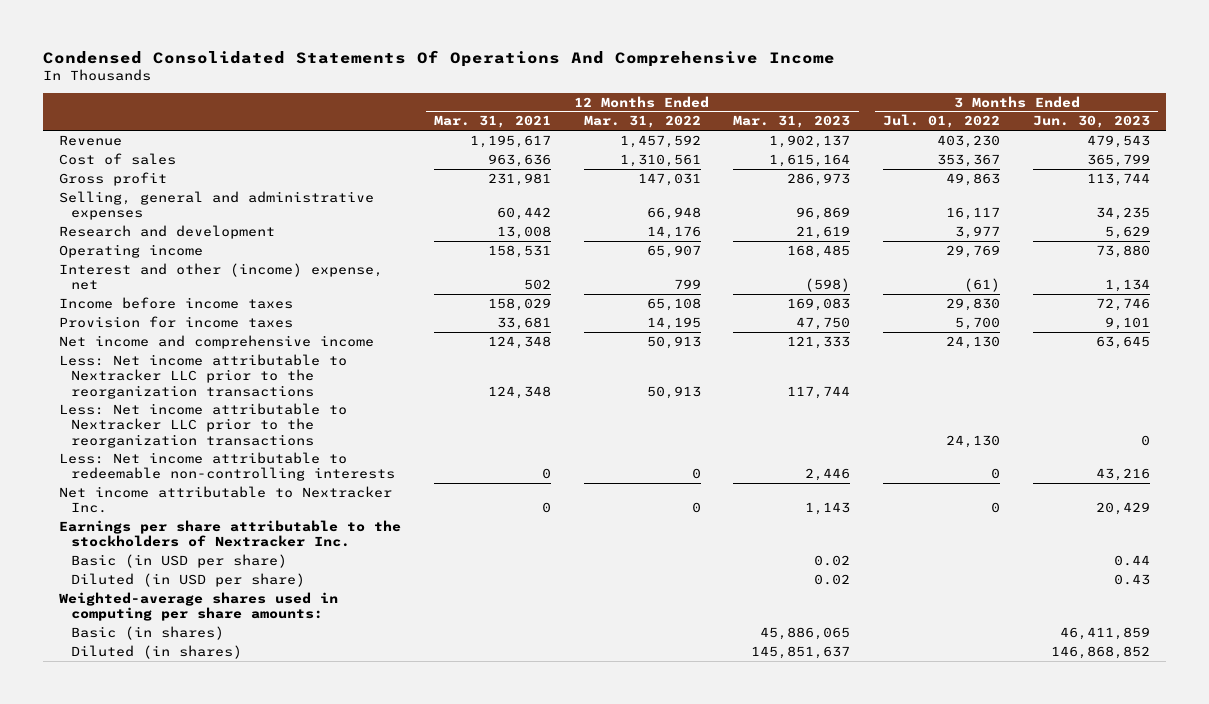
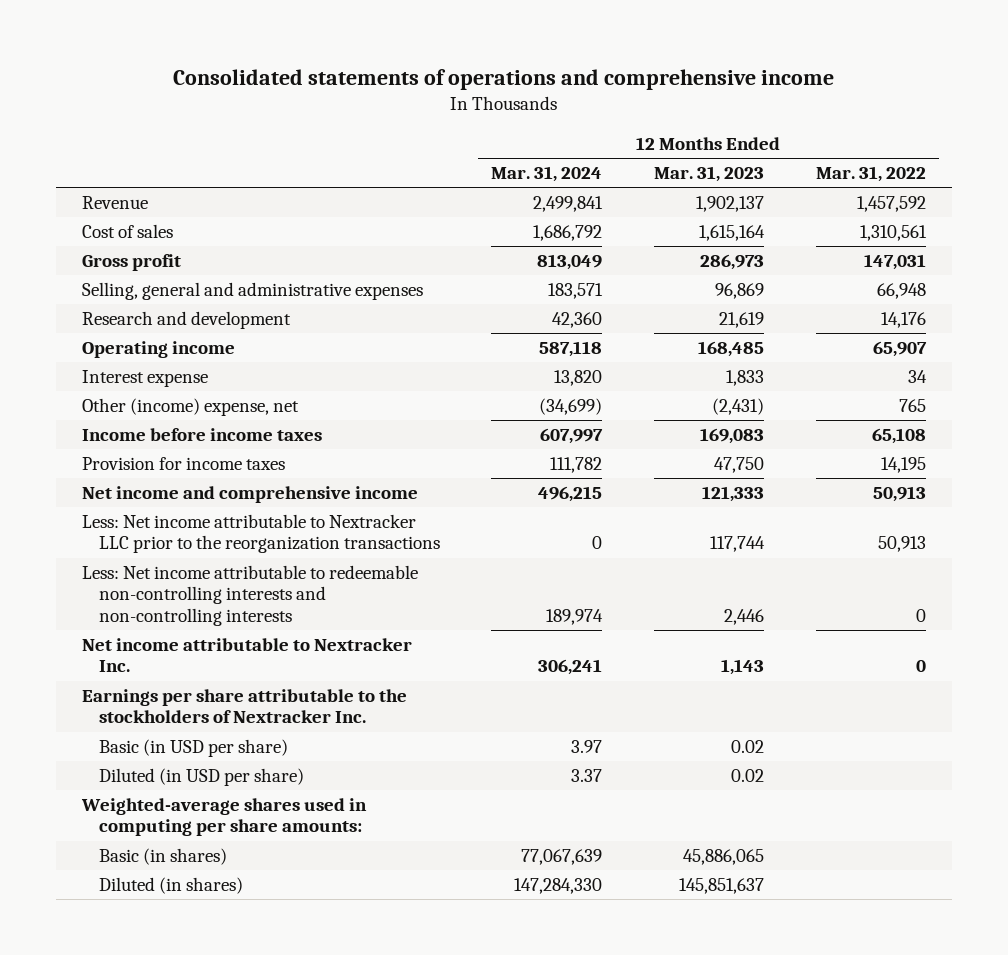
- Condensed Consolidated Statements Of Operations And Comprehensive Income
+ Consolidated statements of operations and comprehensive income
- | 12 Months Ended Mar. 31, 2021 | 12 Months Ended Mar. 31, 2022 | 12 Months Ended Mar. 31, 2023 | 3 Months Ended Jul. 01, 2022 | 3 Months Ended Jun. 30, 2023
+ | 12 Months Ended Mar. 31, 2024 | 12 Months Ended Mar. 31, 2023 | 12 Months Ended Mar. 31, 2022
- Interest and other (income) expense, net | 502 | 799 | (598) | (61) | 1,134
+ Interest expense | 13,820 | 1,833 | 34
+ Other (income) expense, net | (34,699) | (2,431) | 765
- Less: Net income attributable to Nextracker LLC prior to the reorganization transactions | | | | 24,130 | 0
- Less: Net income attributable to redeemable non-controlling interests | 0 | 0 | 2,446 | 0 | 43,216
+ Less: Net income attributable to redeemable non-controlling interests and non-controlling interests | 189,974 | 2,446 | 0

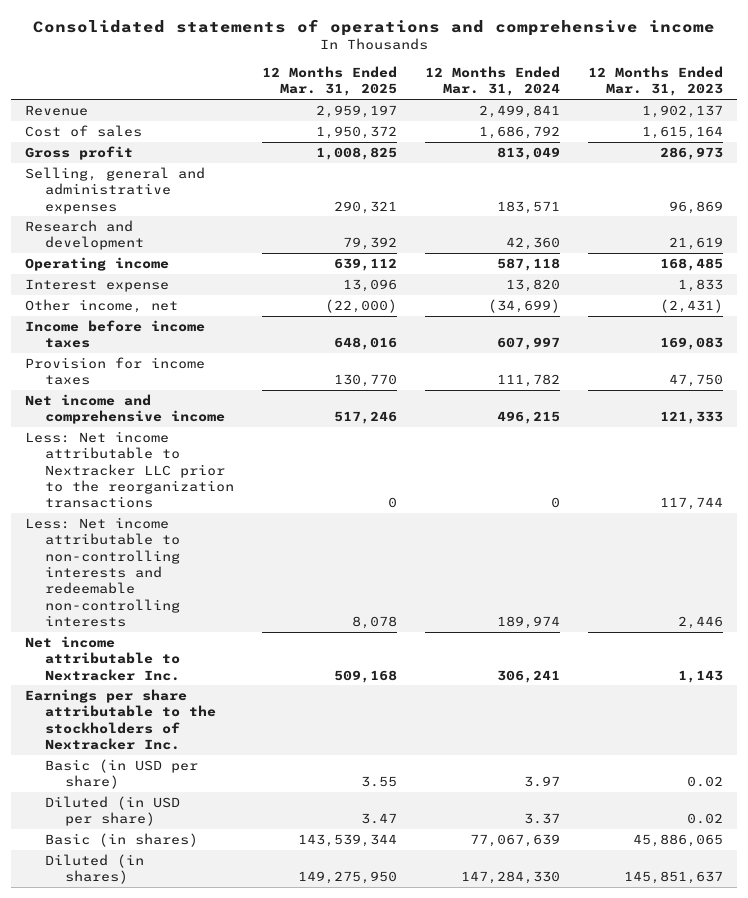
- | 12 Months Ended Mar. 31, 2024 | 12 Months Ended Mar. 31, 2023 | 12 Months Ended Mar. 31, 2022
+ | 12 Months Ended Mar. 31, 2025 | 12 Months Ended Mar. 31, 2024 | 12 Months Ended Mar. 31, 2023
- Other (income) expense, net | (34,699) | (2,431) | 765
+ Other income, net | (22,000) | (34,699) | (2,431)
- Less: Net income attributable to redeemable non-controlling interests and non-controlling interests | 189,974 | 2,446 | 0
+ Less: Net income attributable to non-controlling interests and redeemable non-controlling interests | 8,078 | 189,974 | 2,446
- Weighted-average shares used in computing per share amounts:

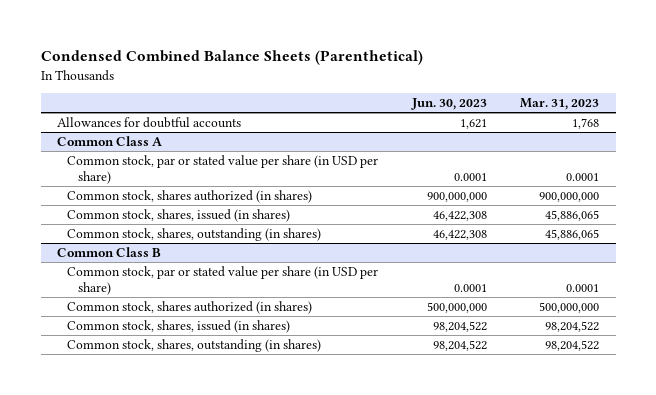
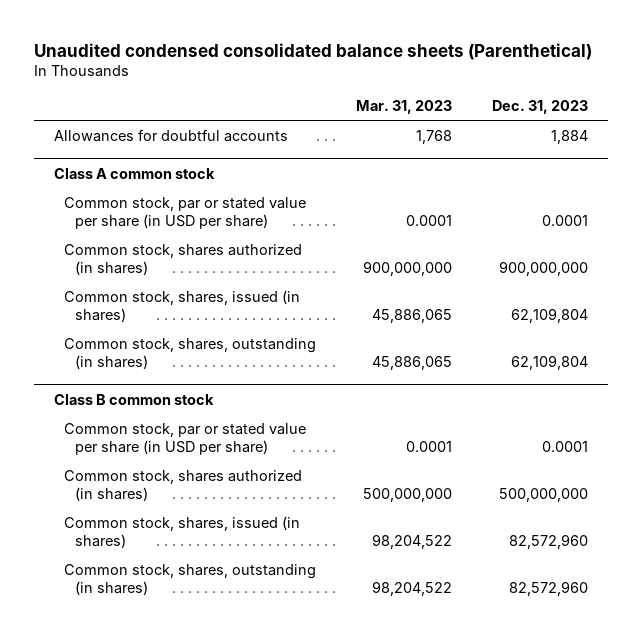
- Condensed Combined Balance Sheets (Parenthetical)
+ Unaudited condensed consolidated balance sheets (Parenthetical)
- | Jun. 30, 2023 | Mar. 31, 2023
+ | Mar. 31, 2023 | Dec. 31, 2023
- Common Class A
+ Class A common stock
- Common Class B
+ Class B common stock

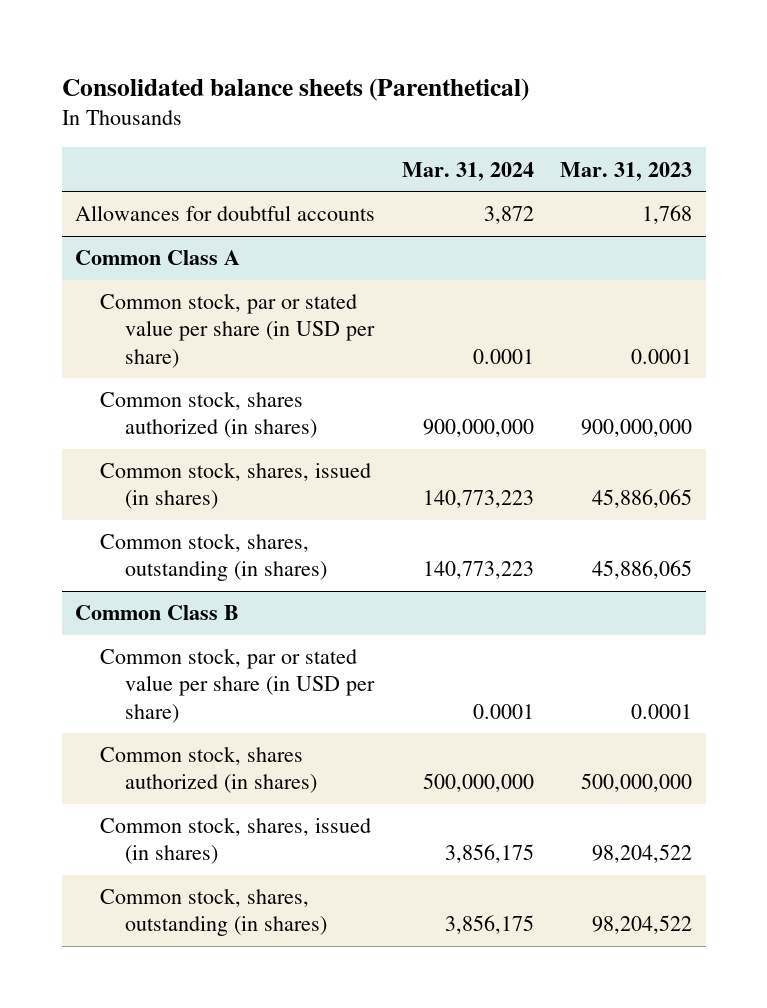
- Unaudited condensed consolidated balance sheets (Parenthetical)
+ Consolidated balance sheets (Parenthetical)
- | Mar. 31, 2023 | Dec. 31, 2023
+ | Mar. 31, 2024 | Mar. 31, 2023
- Class A common stock
+ Common Class A
- Class B common stock
+ Common Class B

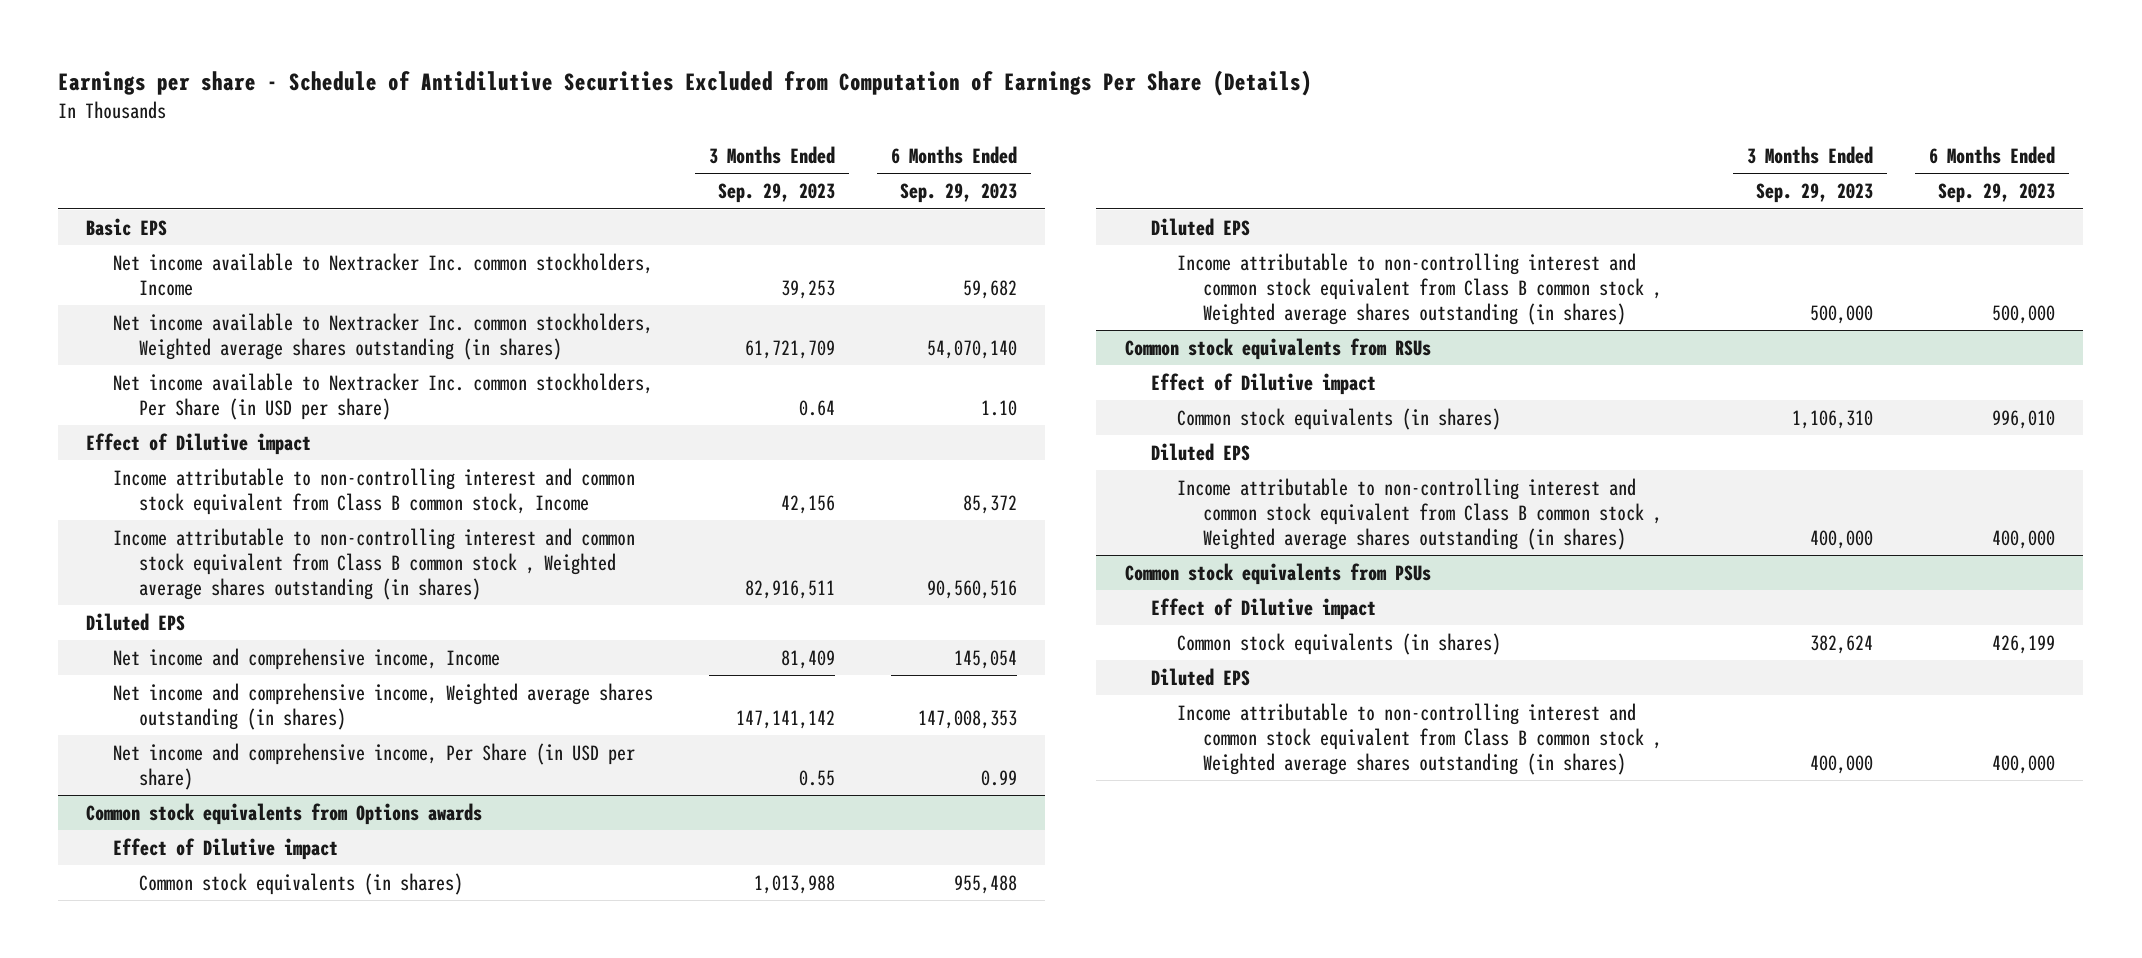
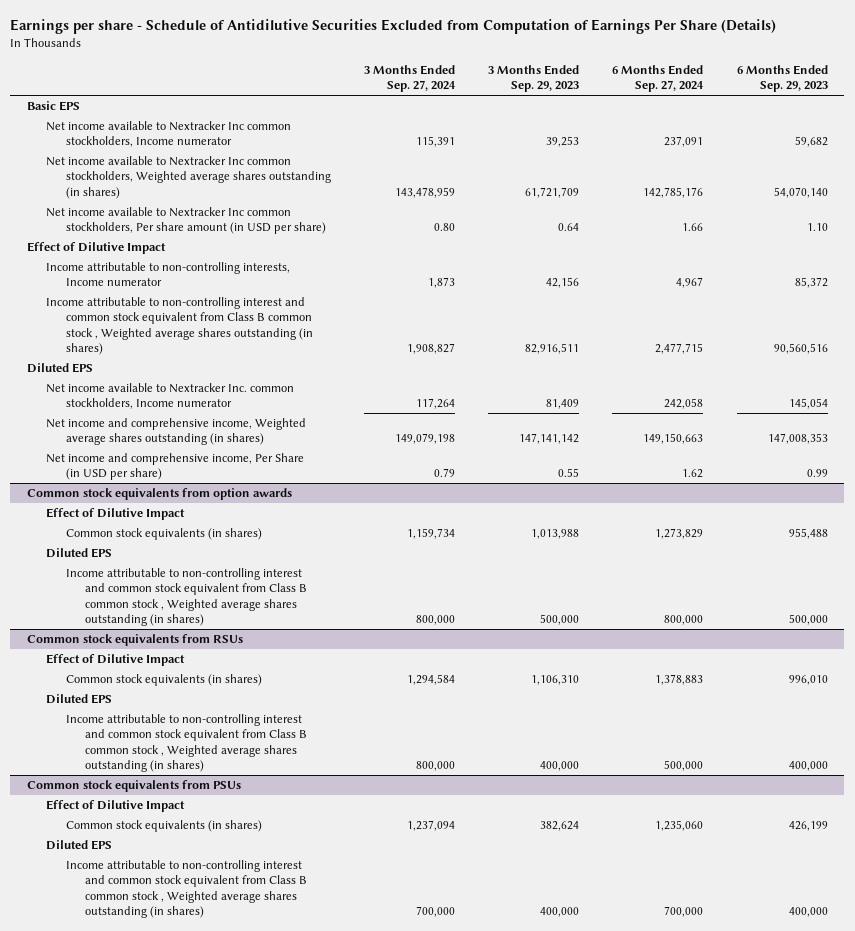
- | 3 Months Ended Sep. 29, 2023 | 6 Months Ended Sep. 29, 2023
+ | 3 Months Ended Sep. 27, 2024 | 3 Months Ended Sep. 29, 2023 | 6 Months Ended Sep. 27, 2024 | 6 Months Ended Sep. 29, 2023
- Net income available to Nextracker Inc. common stockholders, Income | 39,253 | 59,682
- Net income available to Nextracker Inc. common stockholders, Weighted average shares outstanding (in shares) | 61,721,709 | 54,070,140
- Net income available to Nextracker Inc. common stockholders, Per Share (in USD per share) | 0.64 | 1.10
- Effect of Dilutive impact
- Income attributable to non-controlling interest and common stock equivalent from Class B common stock, Income | 42,156 | 85,372
+ Net income available to Nextracker Inc common stockholders, Income numerator | 115,391 | 39,253 | 237,091 | 59,682
+ Net income available to Nextracker Inc common stockholders, Weighted average shares outstanding (in shares) | 143,478,959 | 61,721,709 | 142,785,176 | 54,070,140
+ Net income available to Nextracker Inc common stockholders, Per share amount (in USD per share) | 0.80 | 0.64 | 1.66 | 1.10
+ Effect of Dilutive Impact
+ Income attributable to non-controlling interests, Income numerator | 1,873 | 42,156 | 4,967 | 85,372
- Net income and comprehensive income, Income | 81,409 | 145,054
+ Net income available to Nextracker Inc. common stockholders, Income numerator | 117,264 | 81,409 | 242,058 | 145,054
- Common stock equivalents from Options awards
- Effect of Dilutive impact
+ Common stock equivalents from option awards
+ Effect of Dilutive Impact
@ Common stock equivalents from RSUs
- Effect of Dilutive impact
+ Effect of Dilutive Impact
@ Common stock equivalents from PSUs
- Effect of Dilutive impact
+ Effect of Dilutive Impact

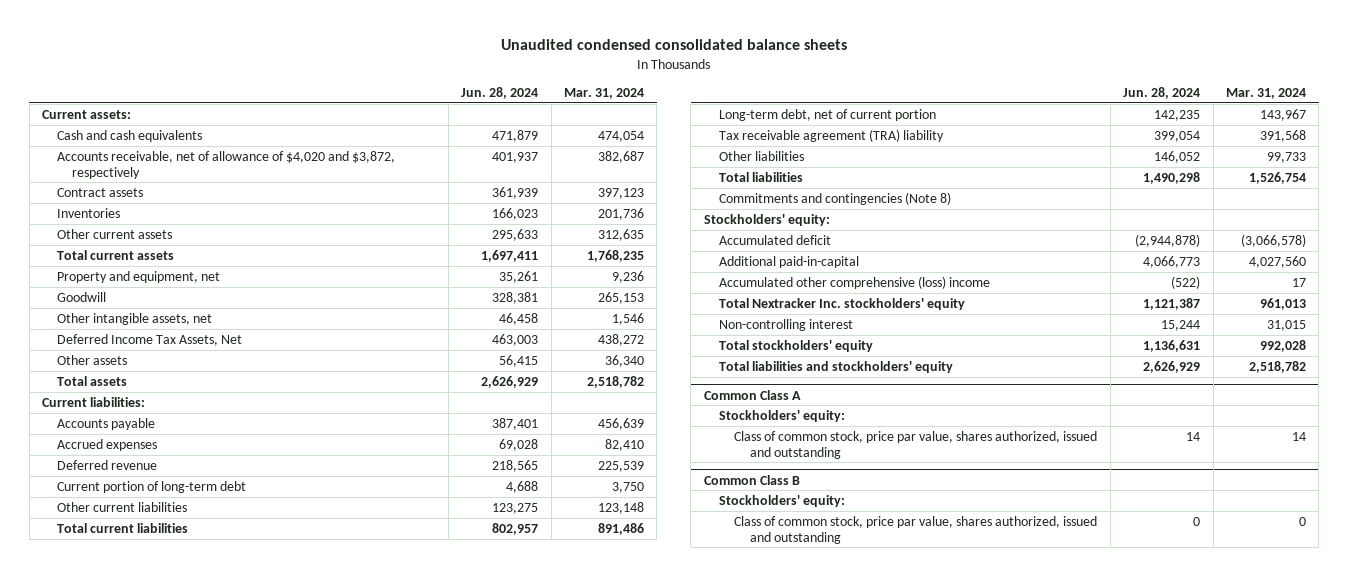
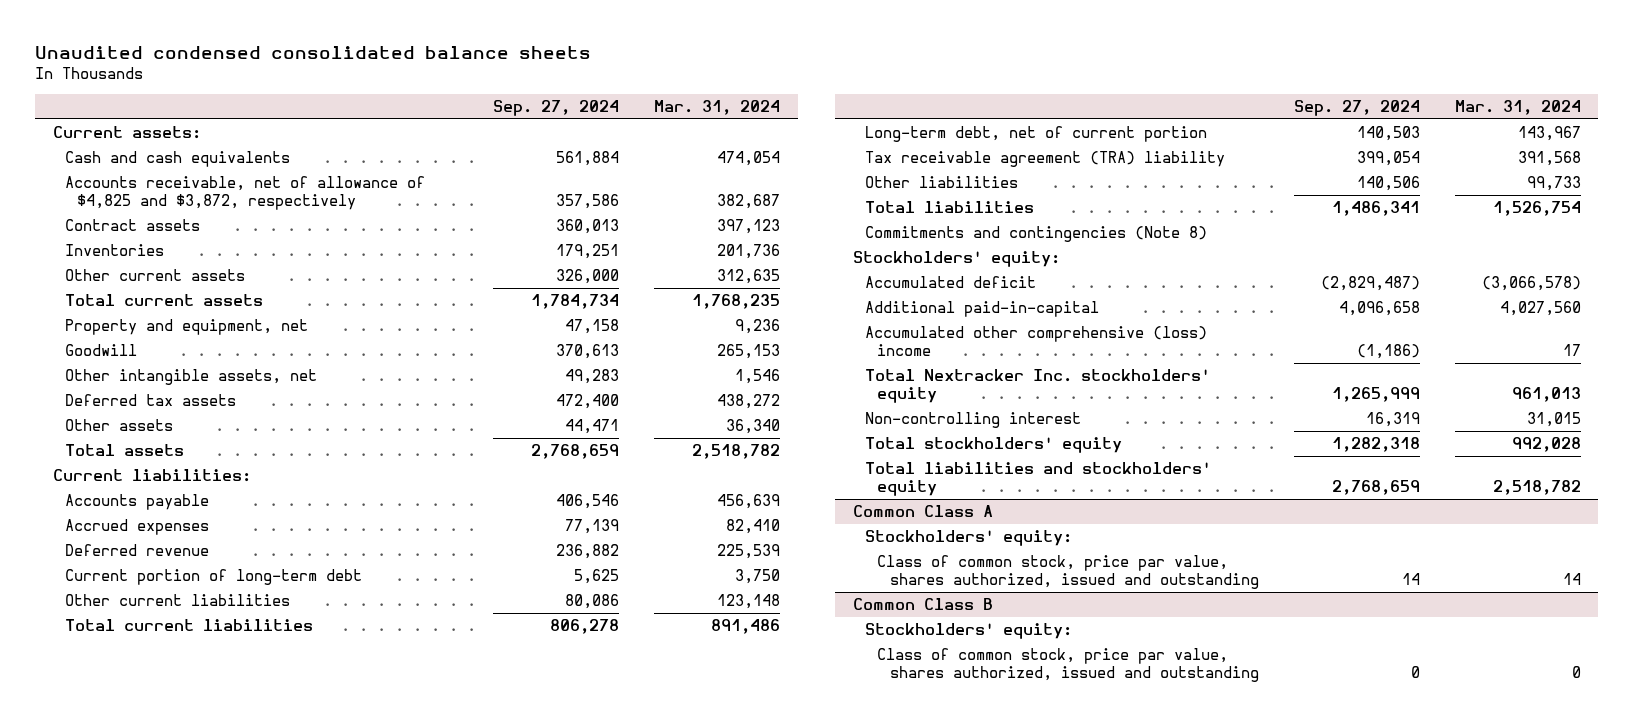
- | Jun. 28, 2024 | Mar. 31, 2024
+ | Sep. 27, 2024 | Mar. 31, 2024
- Accounts receivable, net of allowance of $4,020 and $3,872, respectively | 401,937 | 382,687
+ Accounts receivable, net of allowance of $4,825 and $3,872, respectively | 357,586 | 382,687
- Deferred Income Tax Assets, Net | 463,003 | 438,272
+ Deferred tax assets | 472,400 | 438,272

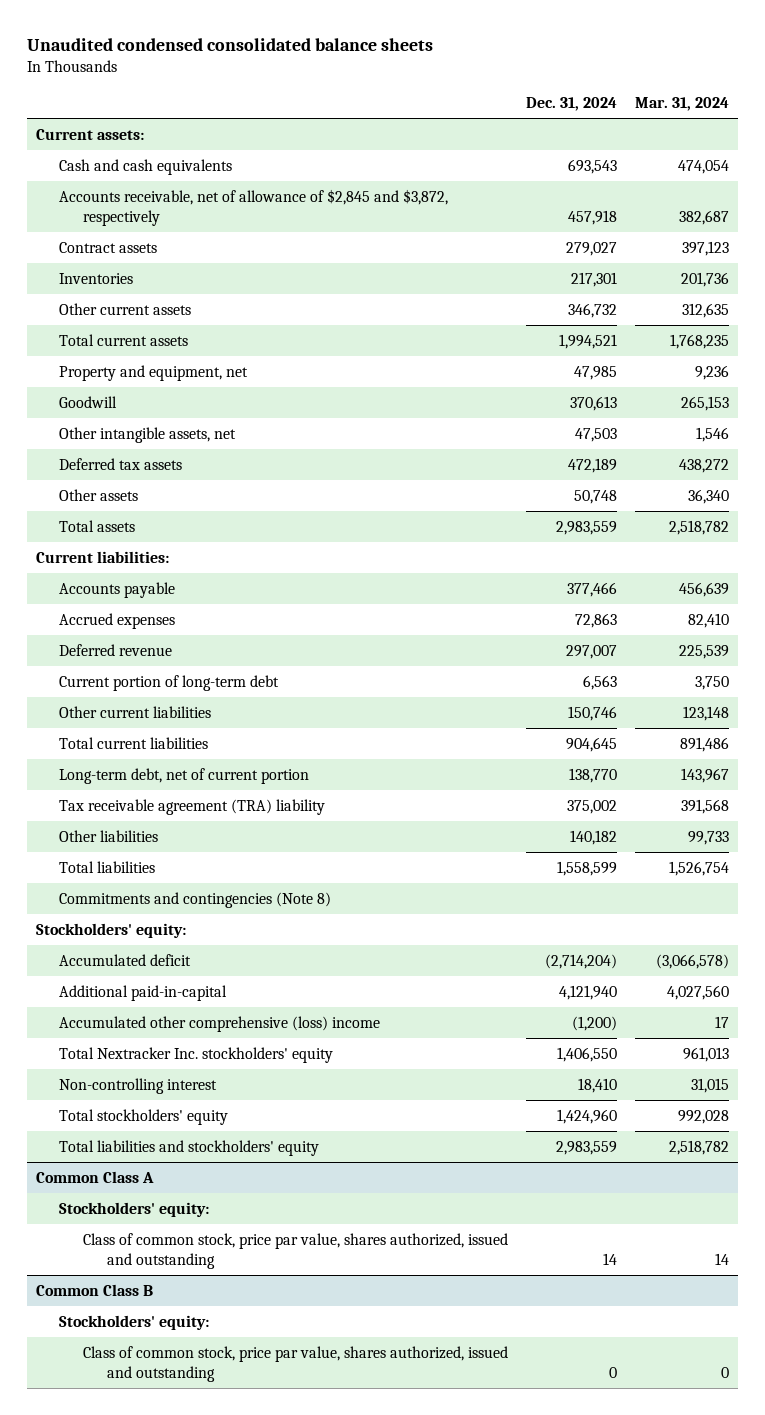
- | Sep. 27, 2024 | Mar. 31, 2024
+ | Dec. 31, 2024 | Mar. 31, 2024
- Accounts receivable, net of allowance of $4,825 and $3,872, respectively | 357,586 | 382,687
+ Accounts receivable, net of allowance of $2,845 and $3,872, respectively | 457,918 | 382,687

